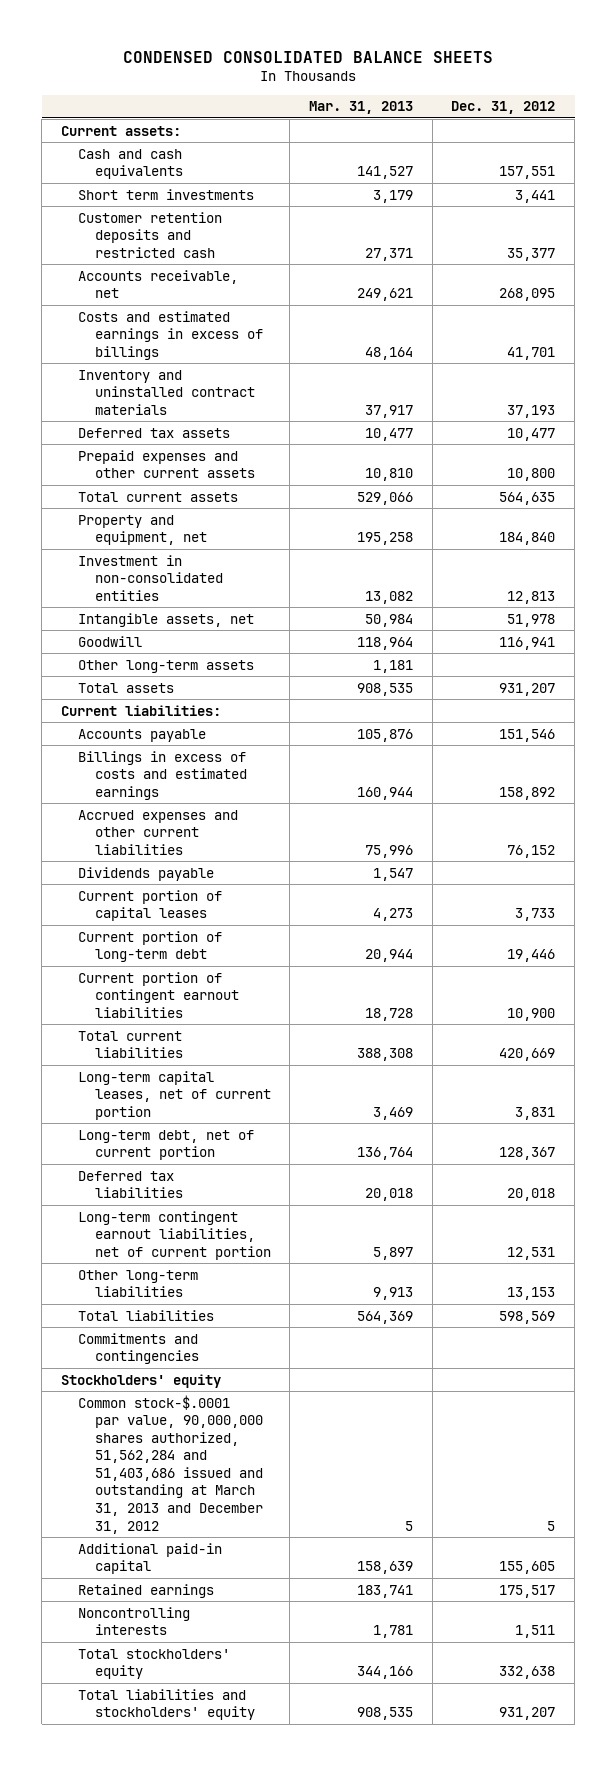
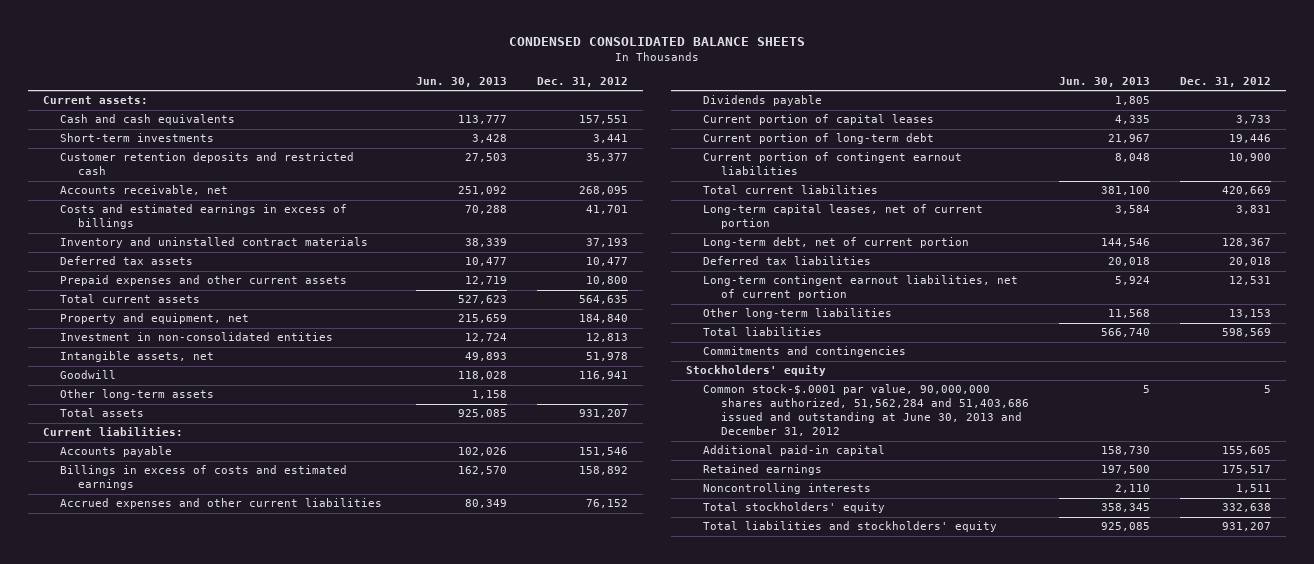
- | Mar. 31, 2013 | Dec. 31, 2012
+ | Jun. 30, 2013 | Dec. 31, 2012
- Short term investments | 3,179 | 3,441
+ Short-term investments | 3,428 | 3,441
- Common stock-$.0001 par value, 90,000,000 shares authorized, 51,562,284 and 51,403,686 issued and outstanding at March 31, 2013 and December 31, 2012 | 5 | 5
+ Common stock-$.0001 par value, 90,000,000 shares authorized, 51,562,284 and 51,403,686 issued and outstanding at June 30, 2013 and December 31, 2012 | 5 | 5

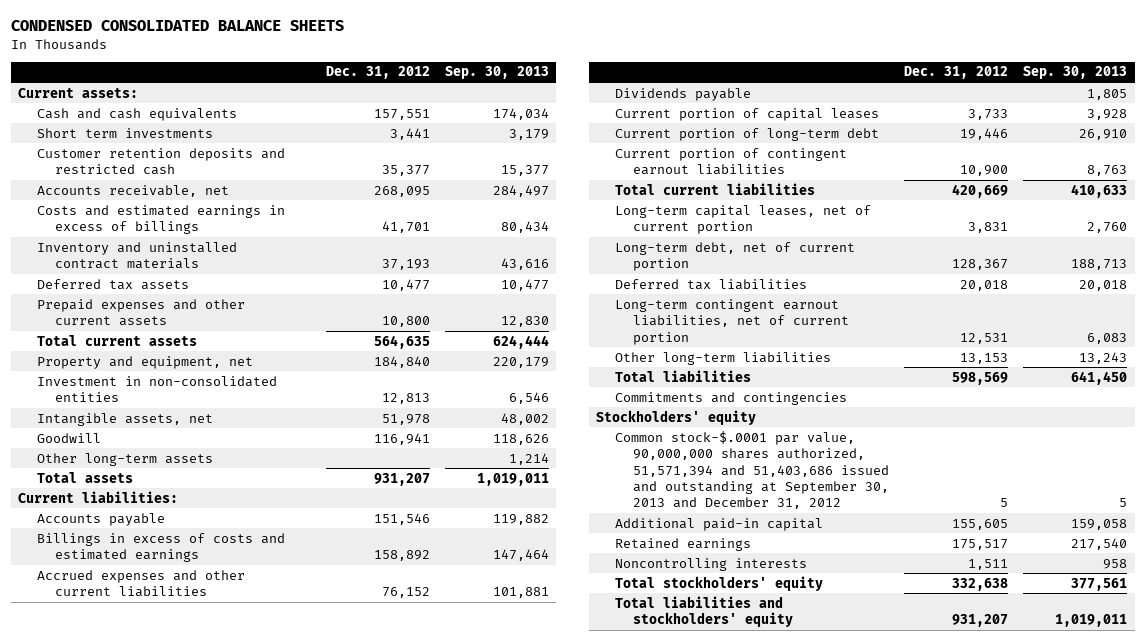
- | Jun. 30, 2013 | Dec. 31, 2012
+ | Dec. 31, 2012 | Sep. 30, 2013
- Short-term investments | 3,428 | 3,441
+ Short term investments | 3,441 | 3,179
- Common stock-$.0001 par value, 90,000,000 shares authorized, 51,562,284 and 51,403,686 issued and outstanding at June 30, 2013 and December 31, 2012 | 5 | 5
+ Common stock-$.0001 par value, 90,000,000 shares authorized, 51,571,394 and 51,403,686 issued and outstanding at September 30, 2013 and December 31, 2012 | 5 | 5

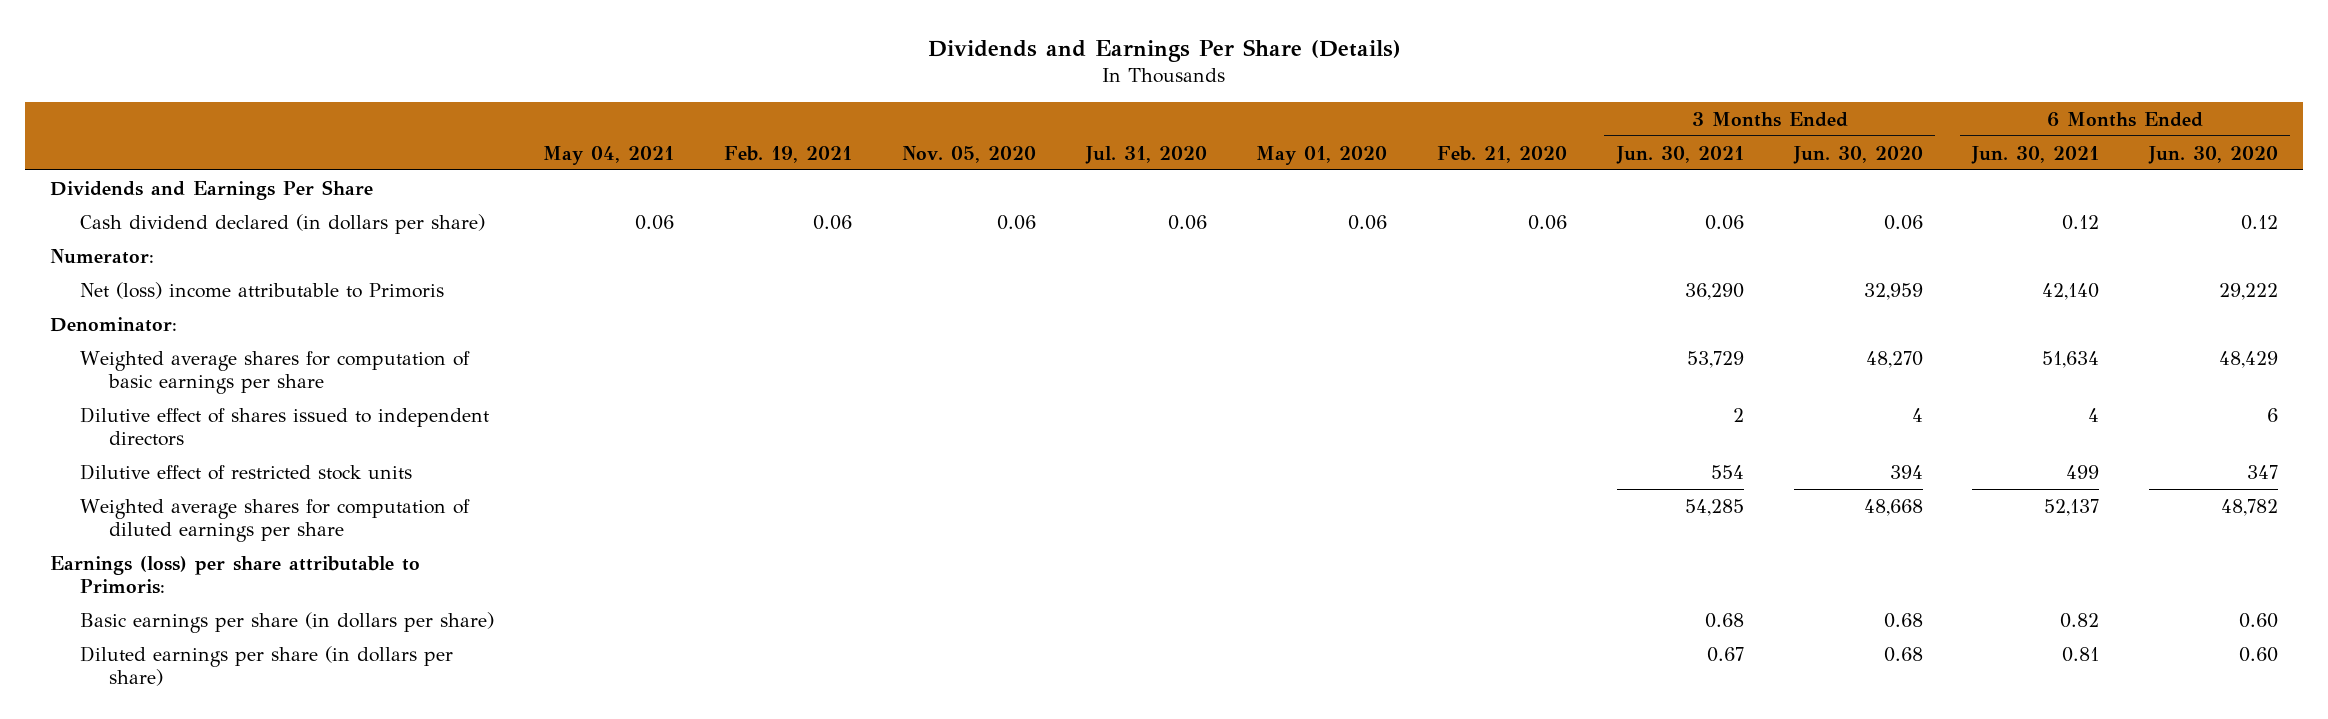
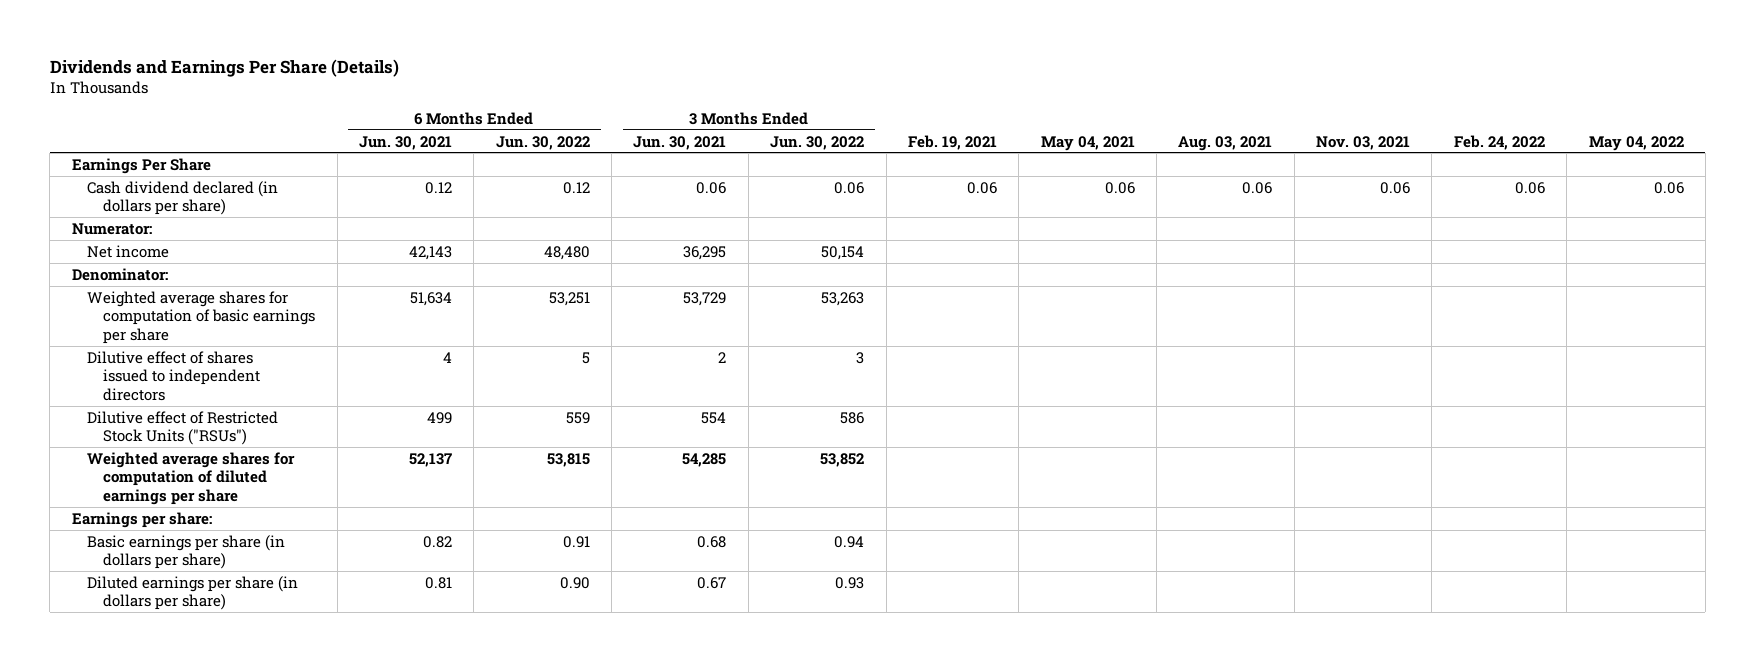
- | May 04, 2021 | Feb. 19, 2021 | Nov. 05, 2020 | Jul. 31, 2020 | May 01, 2020 | Feb. 21, 2020 | 3 Months Ended Jun. 30, 2021 | 3 Months Ended Jun. 30, 2020 | 6 Months Ended Jun. 30, 2021 | 6 Months Ended Jun. 30, 2020
+ | 6 Months Ended Jun. 30, 2021 | 6 Months Ended Jun. 30, 2022 | 3 Months Ended Jun. 30, 2021 | 3 Months Ended Jun. 30, 2022 | Feb. 19, 2021 | May 04, 2021 | Aug. 03, 2021 | Nov. 03, 2021 | Feb. 24, 2022 | May 04, 2022
- Dividends and Earnings Per Share
+ Earnings Per Share
- Net (loss) income attributable to Primoris | | | | | | | 36,290 | 32,959 | 42,140 | 29,222
+ Net income | 42,143 | 48,480 | 36,295 | 50,154 | | | | | |
- Dilutive effect of restricted stock units | | | | | | | 554 | 394 | 499 | 347
+ Dilutive effect of Restricted Stock Units ("RSUs") | 499 | 559 | 554 | 586 | | | | | |
- Earnings (loss) per share attributable to Primoris:
+ Earnings per share:

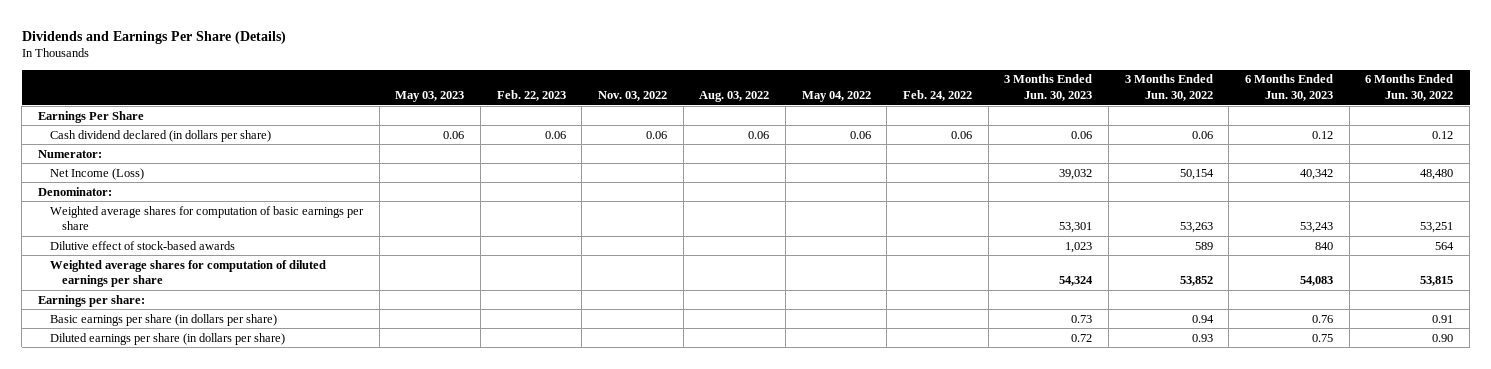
- | 6 Months Ended Jun. 30, 2021 | 6 Months Ended Jun. 30, 2022 | 3 Months Ended Jun. 30, 2021 | 3 Months Ended Jun. 30, 2022 | Feb. 19, 2021 | May 04, 2021 | Aug. 03, 2021 | Nov. 03, 2021 | Feb. 24, 2022 | May 04, 2022
+ | May 03, 2023 | Feb. 22, 2023 | Nov. 03, 2022 | Aug. 03, 2022 | May 04, 2022 | Feb. 24, 2022 | 3 Months Ended Jun. 30, 2023 | 3 Months Ended Jun. 30, 2022 | 6 Months Ended Jun. 30, 2023 | 6 Months Ended Jun. 30, 2022
- Net income | 42,143 | 48,480 | 36,295 | 50,154 | | | | | |
+ Net Income (Loss) | | | | | | | 39,032 | 50,154 | 40,342 | 48,480
- Dilutive effect of shares issued to independent directors | 4 | 5 | 2 | 3 | | | | | |
- Dilutive effect of Restricted Stock Units ("RSUs") | 499 | 559 | 554 | 586 | | | | | |
+ Dilutive effect of stock-based awards | | | | | | | 1,023 | 589 | 840 | 564

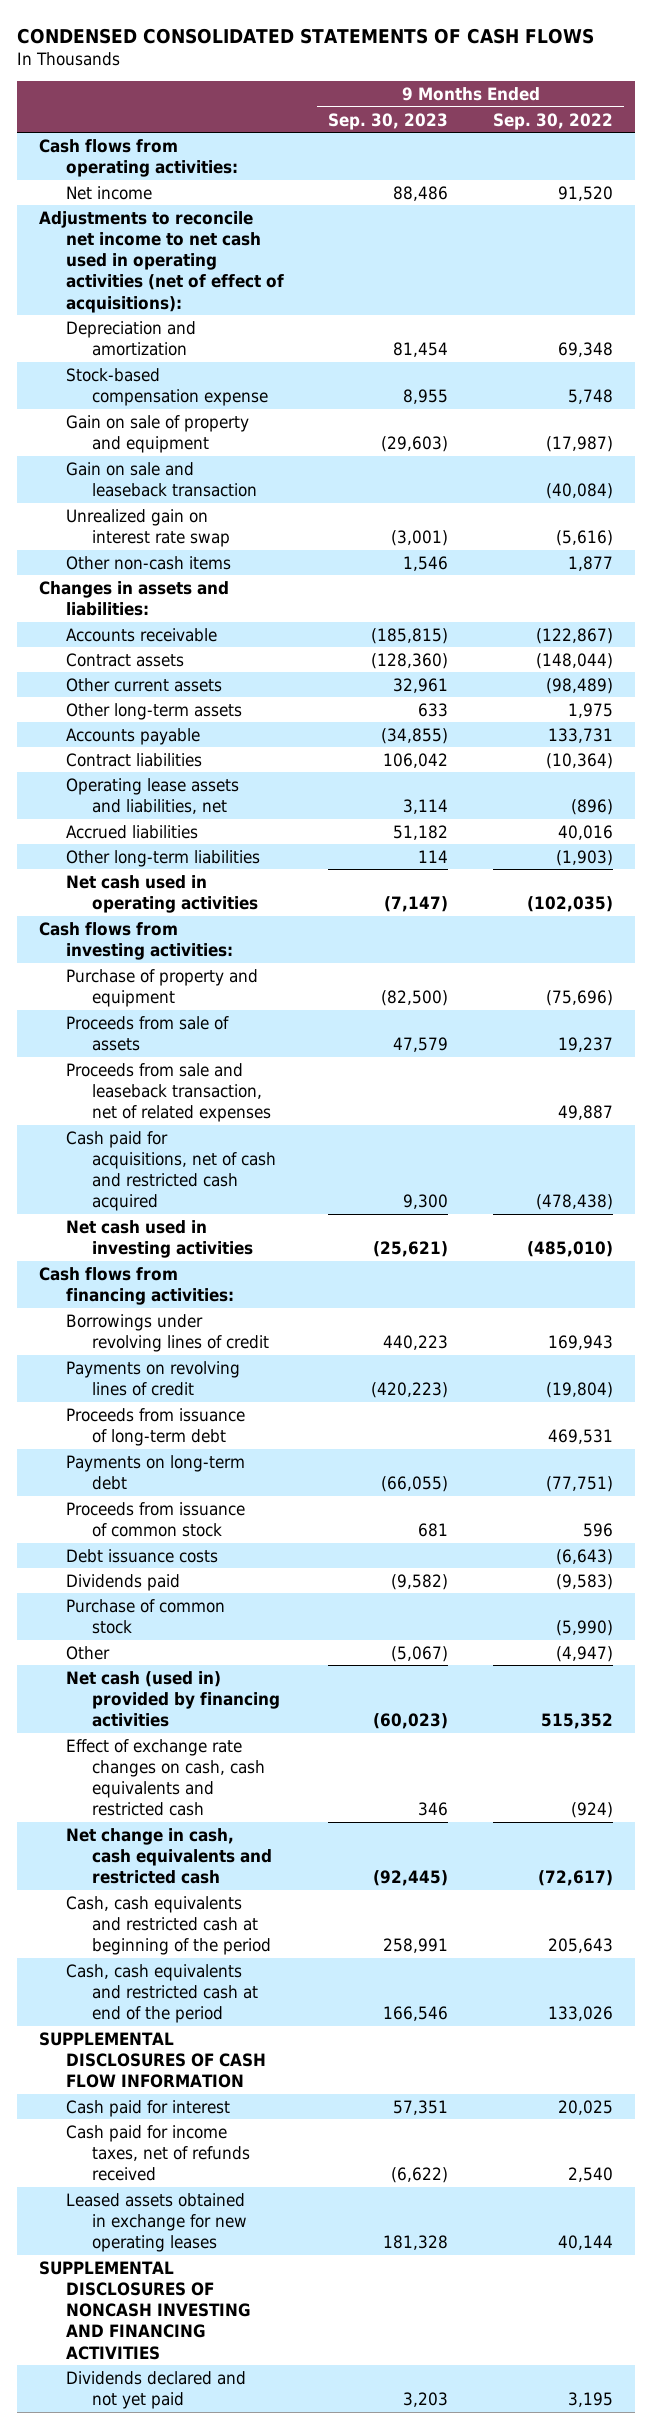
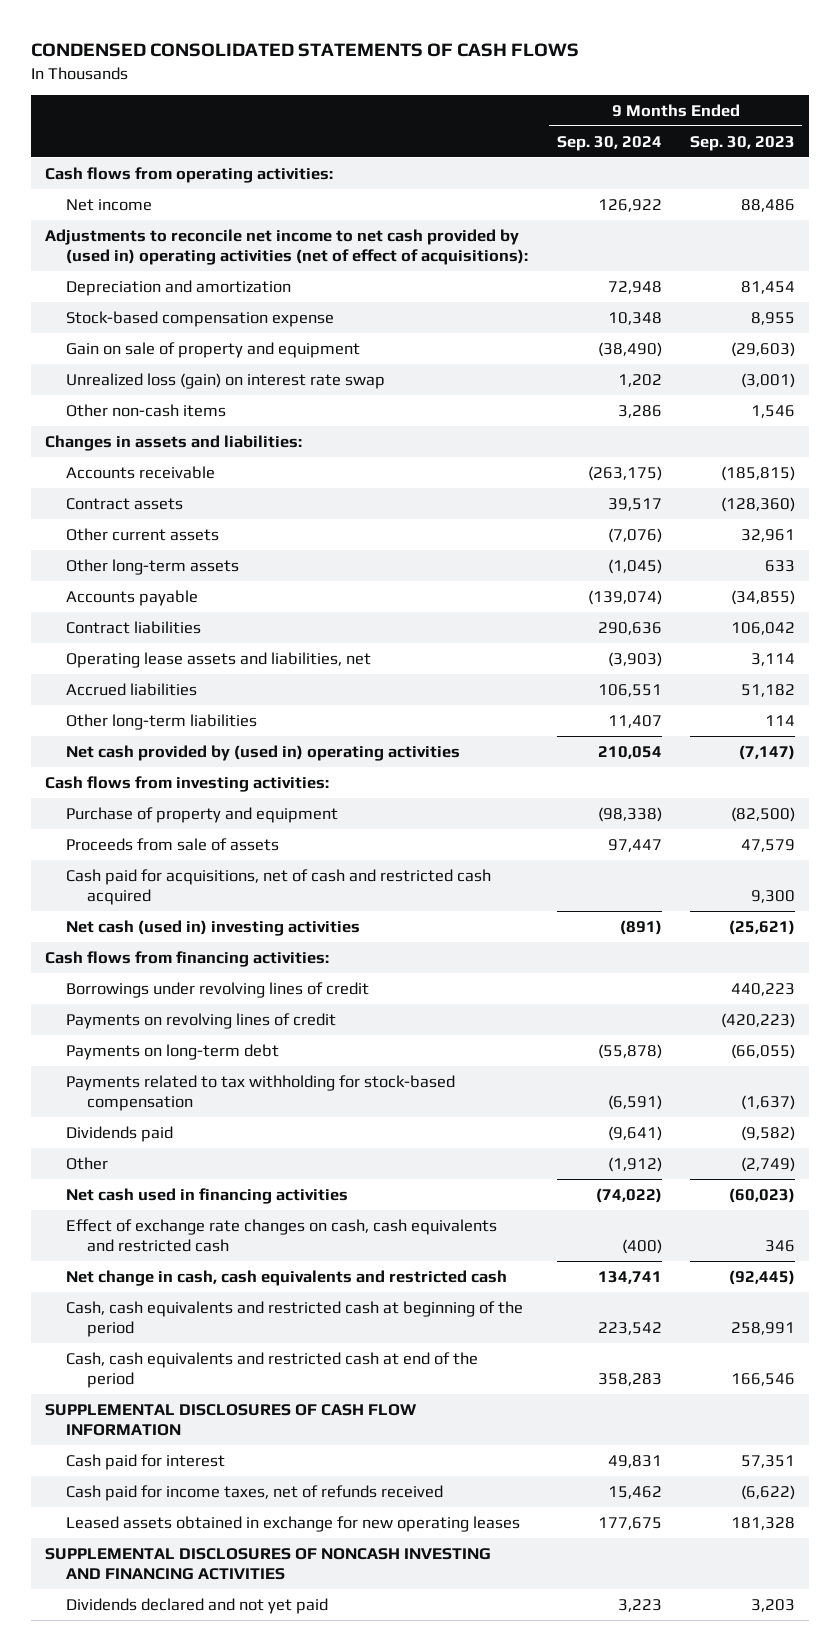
- | 9 Months Ended Sep. 30, 2023 | 9 Months Ended Sep. 30, 2022
+ | 9 Months Ended Sep. 30, 2024 | 9 Months Ended Sep. 30, 2023
- Adjustments to reconcile net income to net cash used in operating activities (net of effect of acquisitions):
+ Adjustments to reconcile net income to net cash provided by (used in) operating activities (net of effect of acquisitions):
- Gain on sale and leaseback transaction | | (40,084)
- Unrealized gain on interest rate swap | (3,001) | (5,616)
+ Unrealized loss (gain) on interest rate swap | 1,202 | (3,001)
- Net cash used in operating activities | (7,147) | (102,035)
+ Net cash provided by (used in) operating activities | 210,054 | (7,147)
- Proceeds from sale and leaseback transaction, net of related expenses | | 49,887
- Net cash used in investing activities | (25,621) | (485,010)
+ Net cash (used in) investing activities | (891) | (25,621)
- Proceeds from issuance of long-term debt | | 469,531
- Proceeds from issuance of common stock | 681 | 596
- Debt issuance costs | | (6,643)
+ Payments related to tax withholding for stock-based compensation | (6,591) | (1,637)
- Purchase of common stock | | (5,990)
- Other | (5,067) | (4,947)
- Net cash (used in) provided by financing activities | (60,023) | 515,352
+ Other | (1,912) | (2,749)
+ Net cash used in financing activities | (74,022) | (60,023)

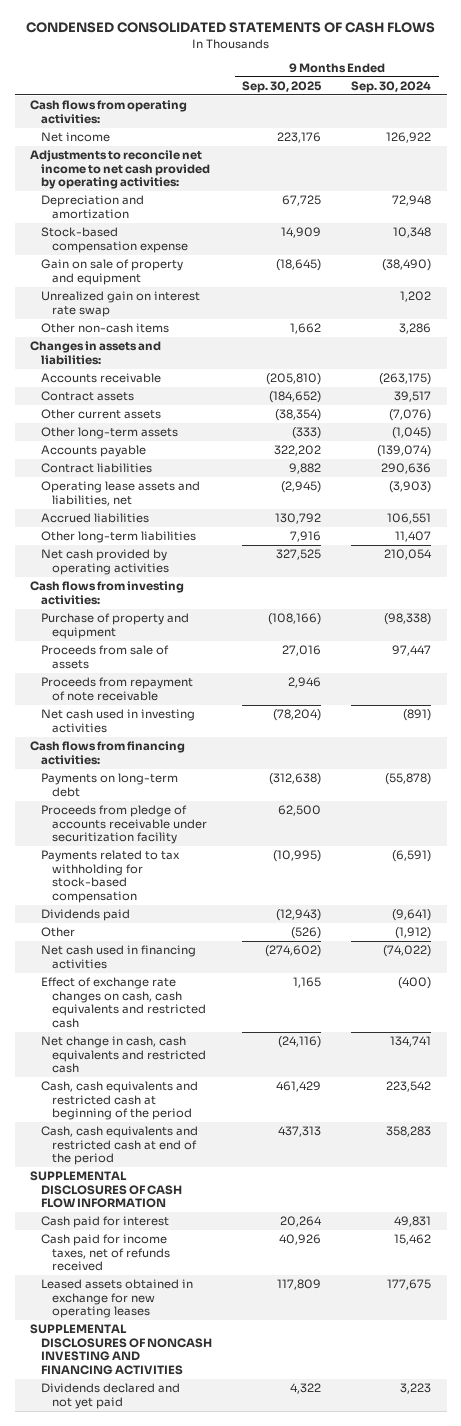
- | 9 Months Ended Sep. 30, 2024 | 9 Months Ended Sep. 30, 2023
+ | 9 Months Ended Sep. 30, 2025 | 9 Months Ended Sep. 30, 2024
- Adjustments to reconcile net income to net cash provided by (used in) operating activities (net of effect of acquisitions):
+ Adjustments to reconcile net income to net cash provided by operating activities:
- Unrealized loss (gain) on interest rate swap | 1,202 | (3,001)
+ Unrealized gain on interest rate swap | | 1,202
- Net cash provided by (used in) operating activities | 210,054 | (7,147)
+ Net cash provided by operating activities | 327,525 | 210,054
- Cash paid for acquisitions, net of cash and restricted cash acquired | | 9,300
- Net cash (used in) investing activities | (891) | (25,621)
+ Proceeds from repayment of note receivable | 2,946 |
+ Net cash used in investing activities | (78,204) | (891)
- Borrowings under revolving lines of credit | | 440,223
- Payments on revolving lines of credit | | (420,223)
+ Proceeds from pledge of accounts receivable under securitization facility | 62,500 |

